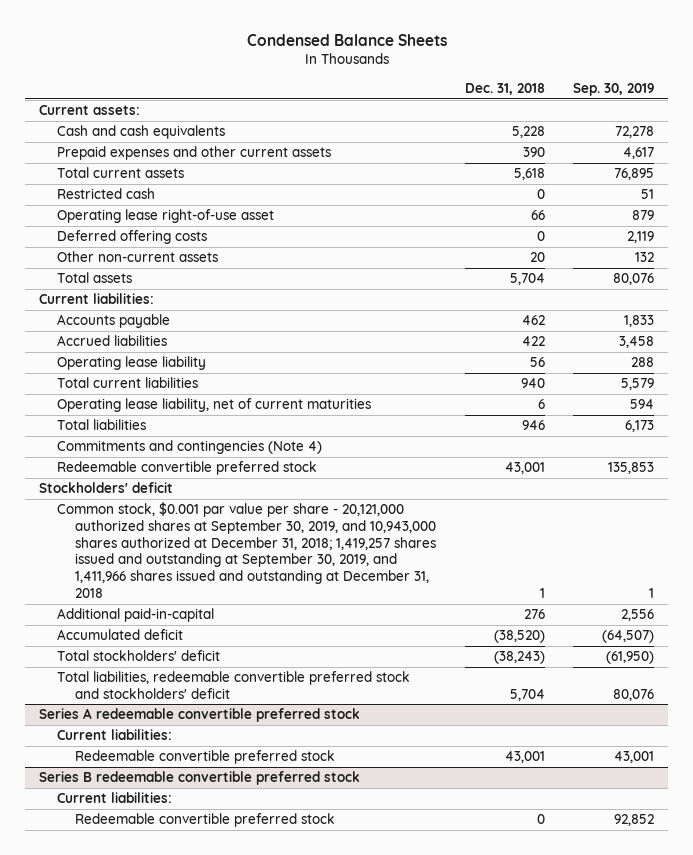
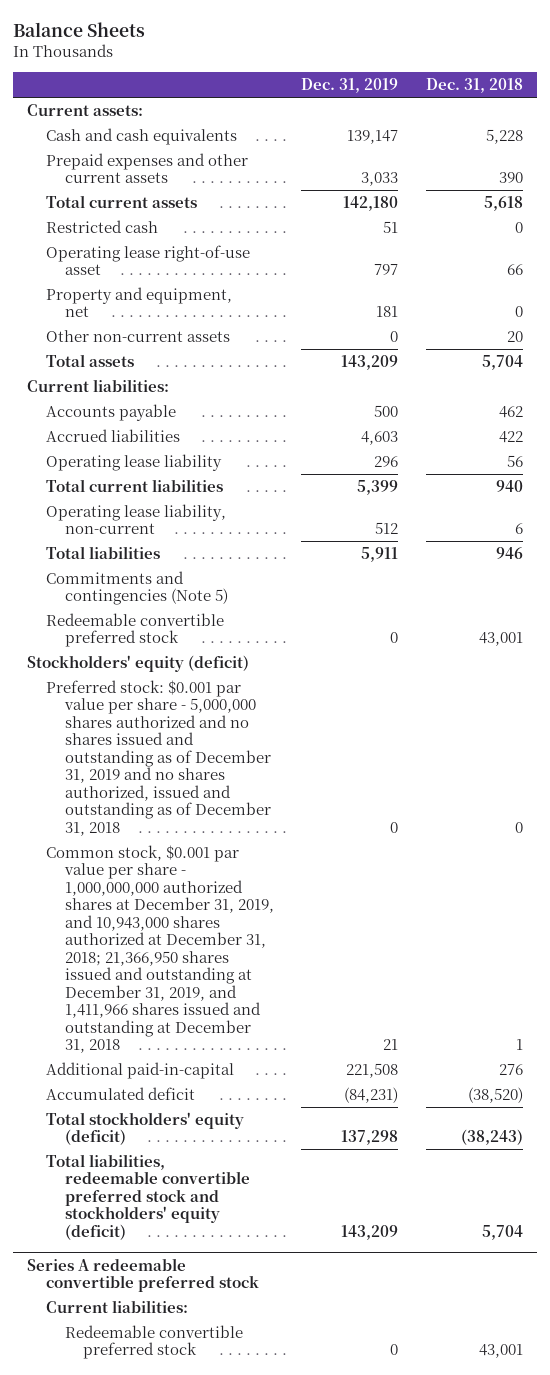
- Condensed Balance Sheets
+ Balance Sheets
- | Dec. 31, 2018 | Sep. 30, 2019
+ | Dec. 31, 2019 | Dec. 31, 2018
- Deferred offering costs | 0 | 2,119
+ Property and equipment, net | 181 | 0
- Operating lease liability, net of current maturities | 6 | 594
+ Operating lease liability, non-current | 512 | 6
- Commitments and contingencies (Note 4)
+ Commitments and contingencies (Note 5)
- Stockholders' deficit
- Common stock, $0.001 par value per share - 20,121,000 authorized shares at September 30, 2019, and 10,943,000 shares authorized at December 31, 2018; 1,419,257 shares issued and outstanding at September 30, 2019, and 1,411,966 shares issued and outstanding at December 31, 2018 | 1 | 1
+ Stockholders' equity (deficit)
+ Preferred stock: $0.001 par value per share - 5,000,000 shares authorized and no shares issued and outstanding as of December 31, 2019 and no shares authorized, issued and outstanding as of December 31, 2018 | 0 | 0
+ Common stock, $0.001 par value per share - 1,000,000,000 authorized shares at December 31, 2019, and 10,943,000 shares authorized at December 31, 2018; 21,366,950 shares issued and outstanding at December 31, 2019, and 1,411,966 shares issued and outstanding at December 31, 2018 | 21 | 1
- Total stockholders' deficit | (38,243) | (61,950)
- Total liabilities, redeemable convertible preferred stock and stockholders' deficit | 5,704 | 80,076
+ Total stockholders' equity (deficit) | 137,298 | (38,243)
+ Total liabilities, redeemable convertible preferred stock and stockholders' equity (deficit) | 143,209 | 5,704
- Series B redeemable convertible preferred stock
- Current liabilities:
- Redeemable convertible preferred stock | 0 | 92,852

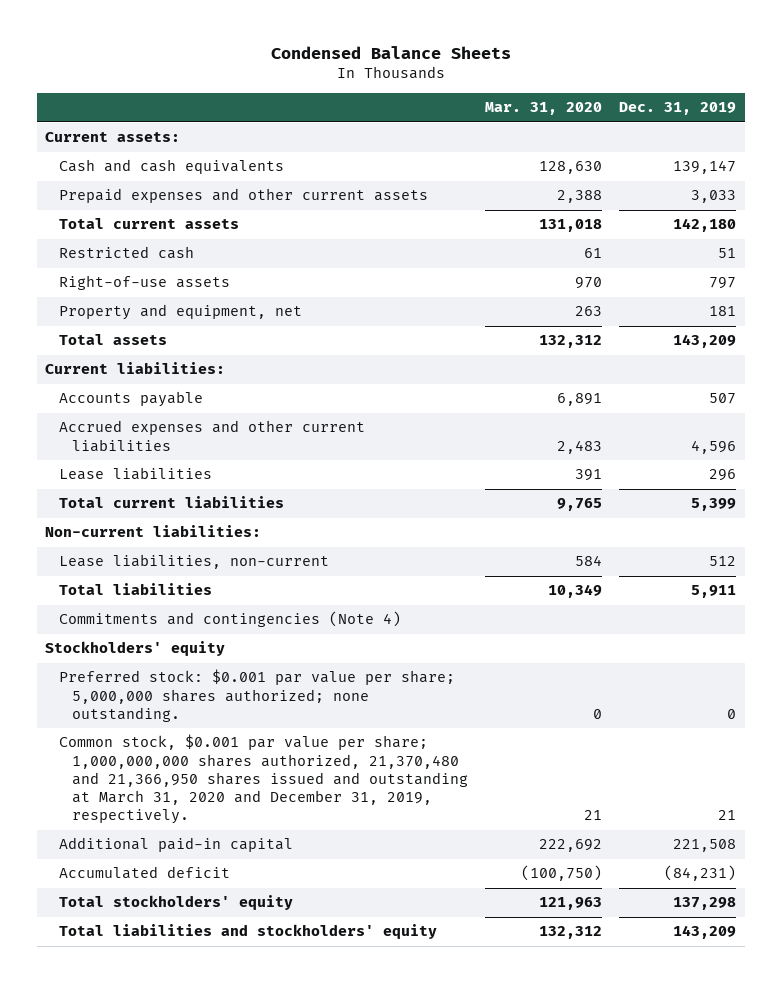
- Balance Sheets
+ Condensed Balance Sheets
- | Dec. 31, 2019 | Dec. 31, 2018
+ | Mar. 31, 2020 | Dec. 31, 2019
- Operating lease right-of-use asset | 797 | 66
+ Right-of-use assets | 970 | 797
- Other non-current assets | 0 | 20
- Accounts payable | 500 | 462
- Accrued liabilities | 4,603 | 422
- Operating lease liability | 296 | 56
+ Accounts payable | 6,891 | 507
+ Accrued expenses and other current liabilities | 2,483 | 4,596
+ Lease liabilities | 391 | 296
- Operating lease liability, non-current | 512 | 6
+ Non-current liabilities:
+ Lease liabilities, non-current | 584 | 512
- Commitments and contingencies (Note 5)
- Redeemable convertible preferred stock | 0 | 43,001
- Stockholders' equity (deficit)
- Preferred stock: $0.001 par value per share - 5,000,000 shares authorized and no shares issued and outstanding as of December 31, 2019 and no shares authorized, issued and outstanding as of December 31, 2018 | 0 | 0
- Common stock, $0.001 par value per share - 1,000,000,000 authorized shares at December 31, 2019, and 10,943,000 shares authorized at December 31, 2018; 21,366,950 shares issued and outstanding at December 31, 2019, and 1,411,966 shares issued and outstanding at December 31, 2018 | 21 | 1
- Additional paid-in-capital | 221,508 | 276
+ Commitments and contingencies (Note 4)
+ Stockholders' equity
+ Preferred stock: $0.001 par value per share; 5,000,000 shares authorized; none outstanding. | 0 | 0
+ Common stock, $0.001 par value per share; 1,000,000,000 shares authorized, 21,370,480 and 21,366,950 shares issued and outstanding at March 31, 2020 and December 31, 2019, respectively. | 21 | 21
+ Additional paid-in capital | 222,692 | 221,508
- Total stockholders' equity (deficit) | 137,298 | (38,243)
- Total liabilities, redeemable convertible preferred stock and stockholders' equity (deficit) | 143,209 | 5,704
- Series A redeemable convertible preferred stock
- Current liabilities:
- Redeemable convertible preferred stock | 0 | 43,001
+ Total stockholders' equity | 121,963 | 137,298
+ Total liabilities and stockholders' equity | 132,312 | 143,209

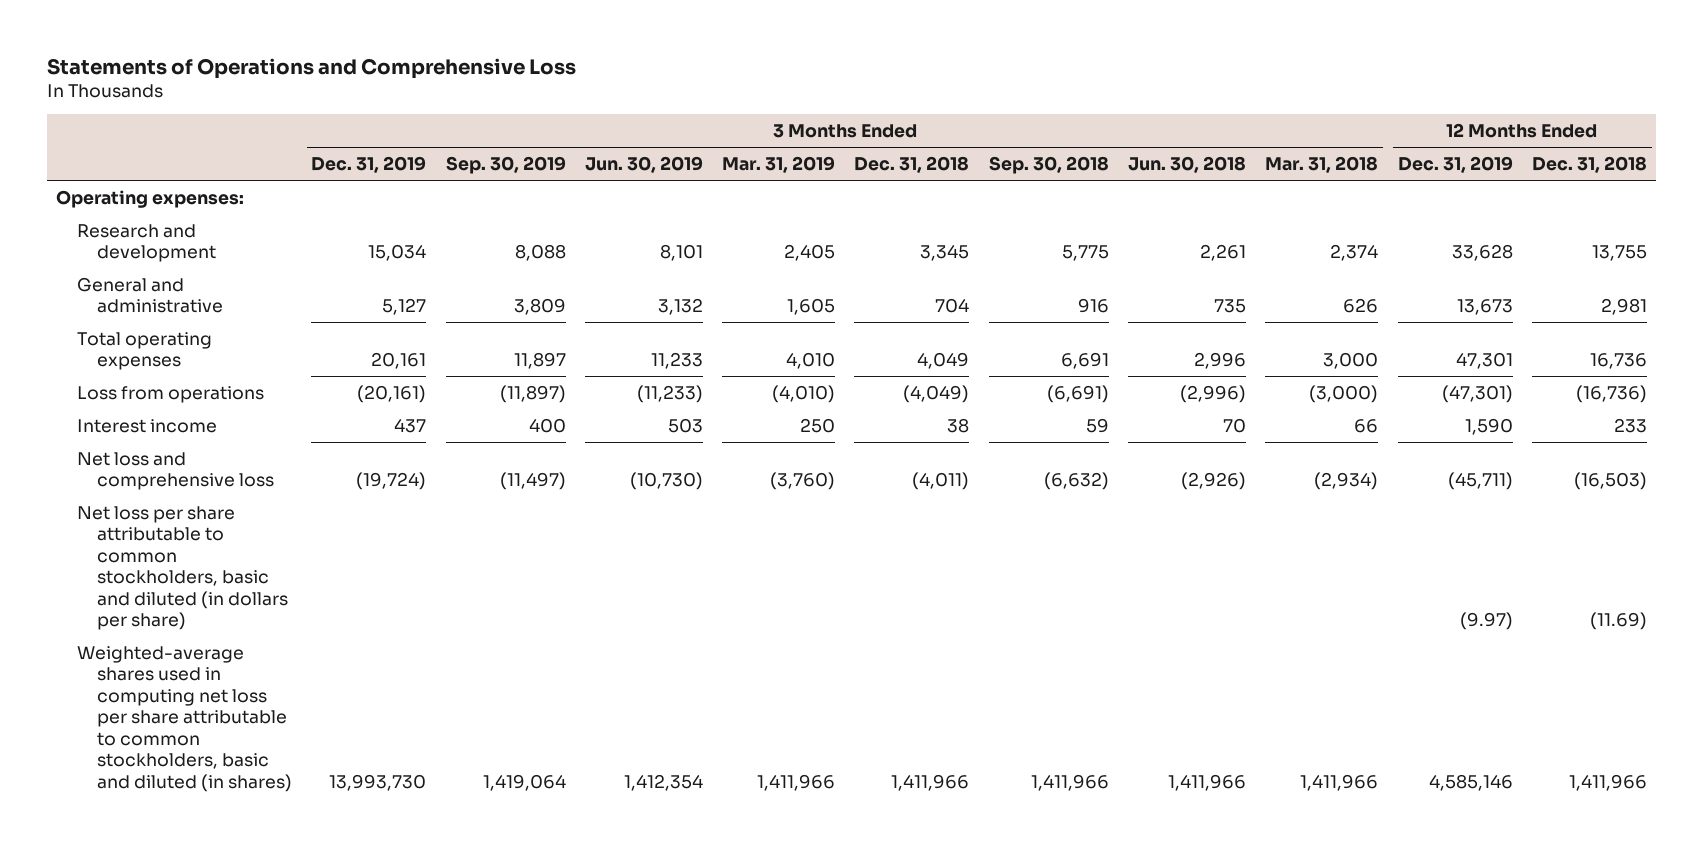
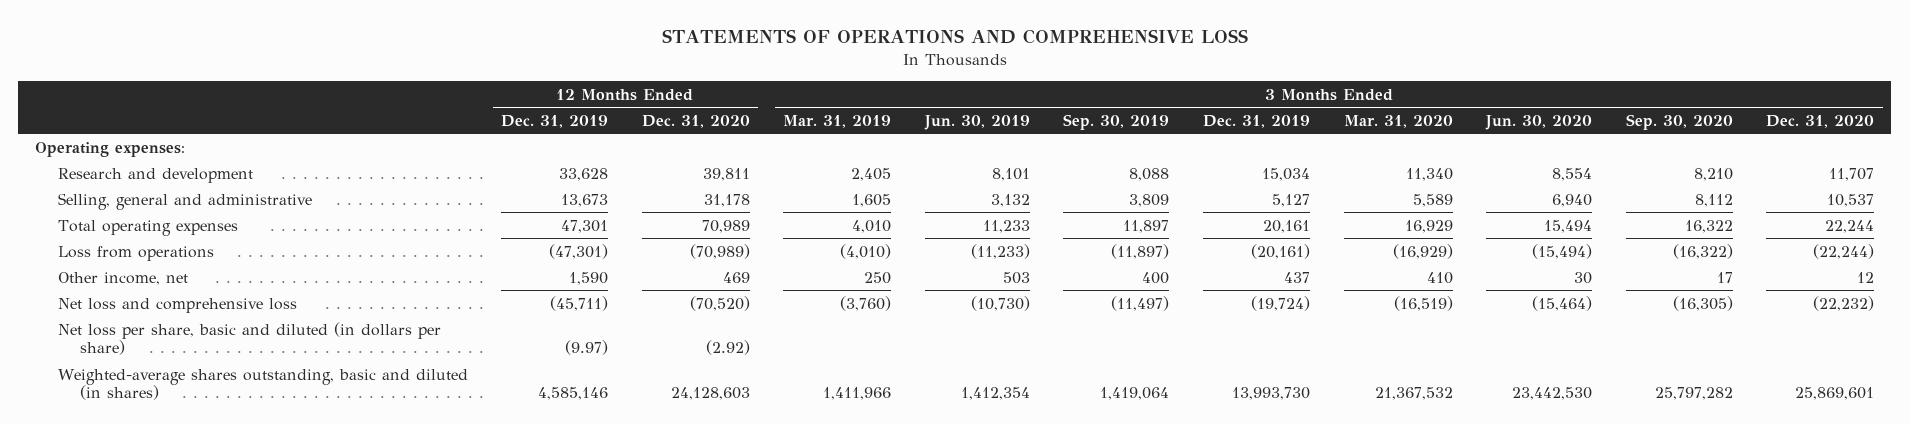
- Statements of Operations and Comprehensive Loss
+ STATEMENTS OF OPERATIONS AND COMPREHENSIVE LOSS
- | 3 Months Ended Dec. 31, 2019 | 3 Months Ended Sep. 30, 2019 | 3 Months Ended Jun. 30, 2019 | 3 Months Ended Mar. 31, 2019 | 3 Months Ended Dec. 31, 2018 | 3 Months Ended Sep. 30, 2018 | 3 Months Ended Jun. 30, 2018 | 3 Months Ended Mar. 31, 2018 | 12 Months Ended Dec. 31, 2019 | 12 Months Ended Dec. 31, 2018
+ | 12 Months Ended Dec. 31, 2019 | 12 Months Ended Dec. 31, 2020 | 3 Months Ended Mar. 31, 2019 | 3 Months Ended Jun. 30, 2019 | 3 Months Ended Sep. 30, 2019 | 3 Months Ended Dec. 31, 2019 | 3 Months Ended Mar. 31, 2020 | 3 Months Ended Jun. 30, 2020 | 3 Months Ended Sep. 30, 2020 | 3 Months Ended Dec. 31, 2020
- General and administrative | 5,127 | 3,809 | 3,132 | 1,605 | 704 | 916 | 735 | 626 | 13,673 | 2,981
+ Selling, general and administrative | 13,673 | 31,178 | 1,605 | 3,132 | 3,809 | 5,127 | 5,589 | 6,940 | 8,112 | 10,537
- Interest income | 437 | 400 | 503 | 250 | 38 | 59 | 70 | 66 | 1,590 | 233
+ Other income, net | 1,590 | 469 | 250 | 503 | 400 | 437 | 410 | 30 | 17 | 12
- Net loss per share attributable to common stockholders, basic and diluted (in dollars per share) | | | | | | | | | (9.97) | (11.69)
- Weighted-average shares used in computing net loss per share attributable to common stockholders, basic and diluted (in shares) | 13,993,730 | 1,419,064 | 1,412,354 | 1,411,966 | 1,411,966 | 1,411,966 | 1,411,966 | 1,411,966 | 4,585,146 | 1,411,966
+ Net loss per share, basic and diluted (in dollars per share) | (9.97) | (2.92) | | | | | | | |
+ Weighted-average shares outstanding, basic and diluted (in shares) | 4,585,146 | 24,128,603 | 1,411,966 | 1,412,354 | 1,419,064 | 13,993,730 | 21,367,532 | 23,442,530 | 25,797,282 | 25,869,601

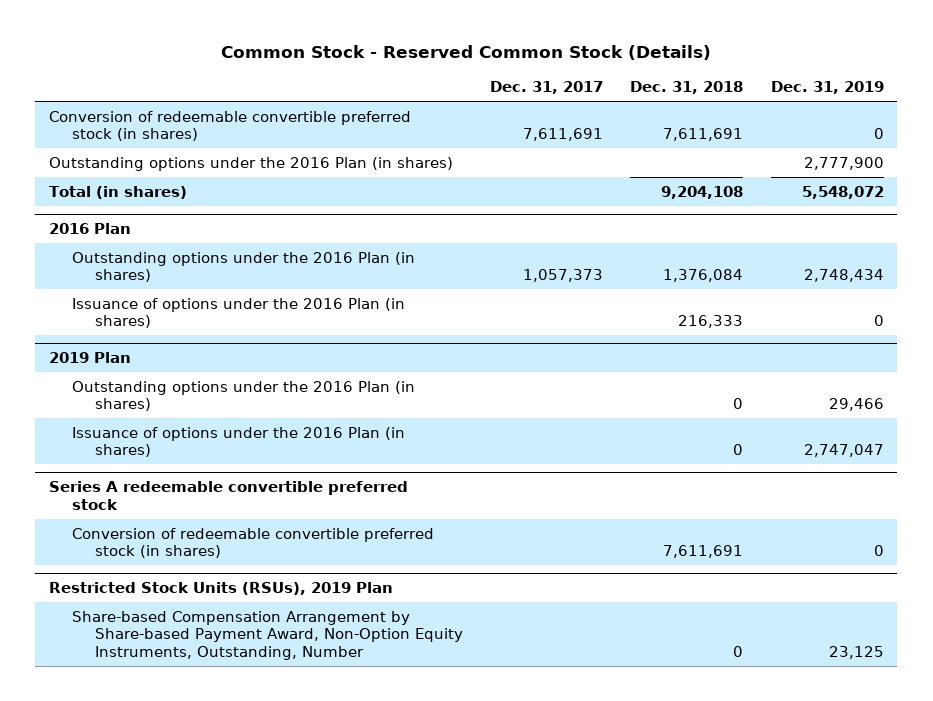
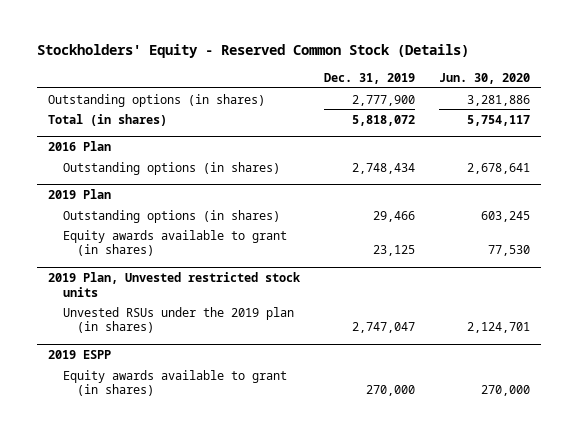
- Common Stock - Reserved Common Stock (Details)
+ Stockholders' Equity - Reserved Common Stock (Details)
- | Dec. 31, 2017 | Dec. 31, 2018 | Dec. 31, 2019
+ | Dec. 31, 2019 | Jun. 30, 2020
- Conversion of redeemable convertible preferred stock (in shares) | 7,611,691 | 7,611,691 | 0
- Outstanding options under the 2016 Plan (in shares) | | | 2,777,900
- Total (in shares) | | 9,204,108 | 5,548,072
+ Outstanding options (in shares) | 2,777,900 | 3,281,886
+ Total (in shares) | 5,818,072 | 5,754,117
@ 2016 Plan
- Outstanding options under the 2016 Plan (in shares) | 1,057,373 | 1,376,084 | 2,748,434
- Issuance of options under the 2016 Plan (in shares) | | 216,333 | 0
+ Outstanding options (in shares) | 2,748,434 | 2,678,641
@ 2019 Plan
- Outstanding options under the 2016 Plan (in shares) | | 0 | 29,466
- Issuance of options under the 2016 Plan (in shares) | | 0 | 2,747,047
- Series A redeemable convertible preferred stock
- Conversion of redeemable convertible preferred stock (in shares) | | 7,611,691 | 0
- Restricted Stock Units (RSUs), 2019 Plan
- Share-based Compensation Arrangement by Share-based Payment Award, Non-Option Equity Instruments, Outstanding, Number | | 0 | 23,125
@ 2019 Plan
+ Outstanding options (in shares) | 29,466 | 603,245
+ Equity awards available to grant (in shares) | 23,125 | 77,530
+ 2019 Plan, Unvested restricted stock units
+ Unvested RSUs under the 2019 plan (in shares) | 2,747,047 | 2,124,701
+ 2019 ESPP
+ Equity awards available to grant (in shares) | 270,000 | 270,000

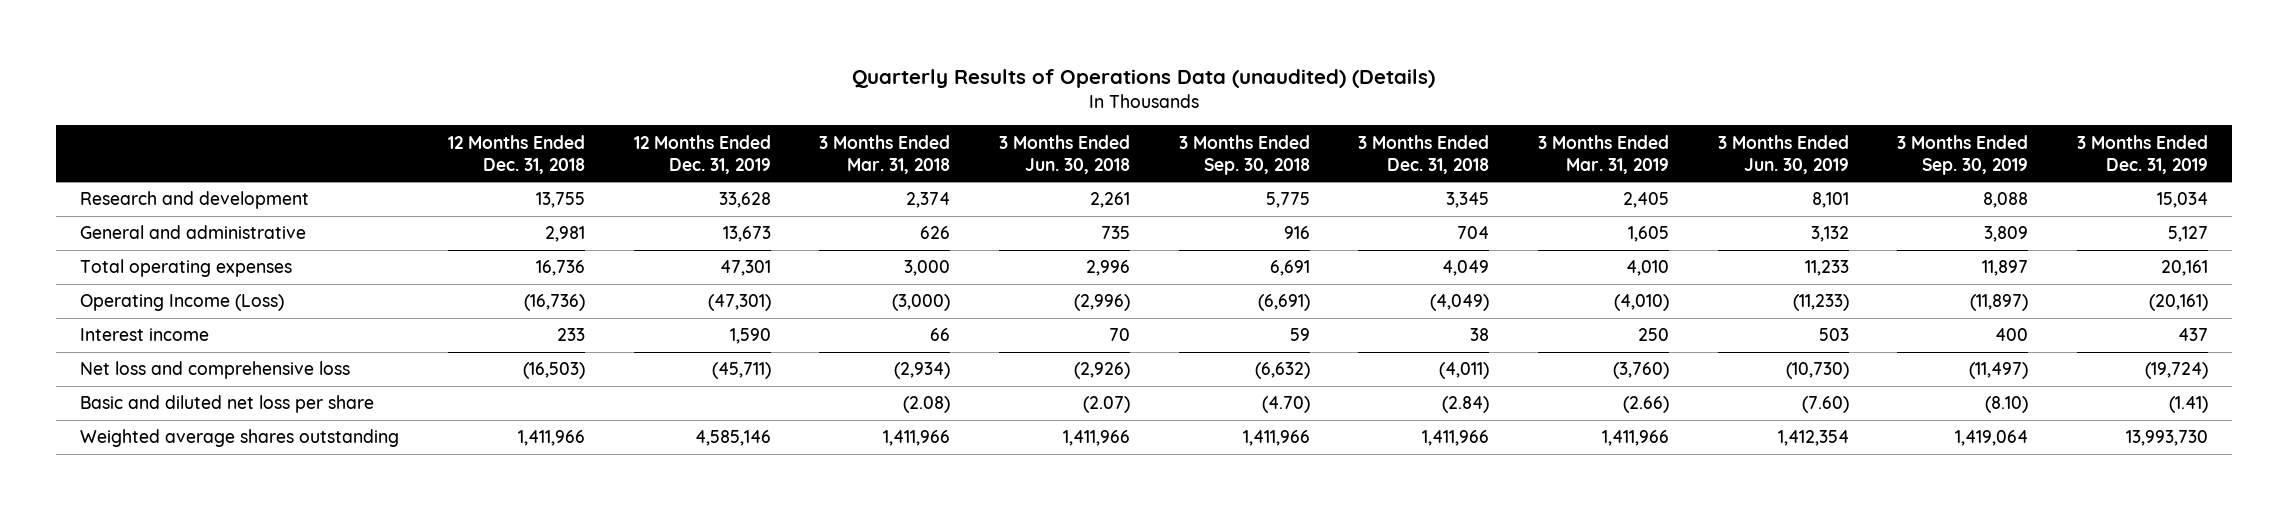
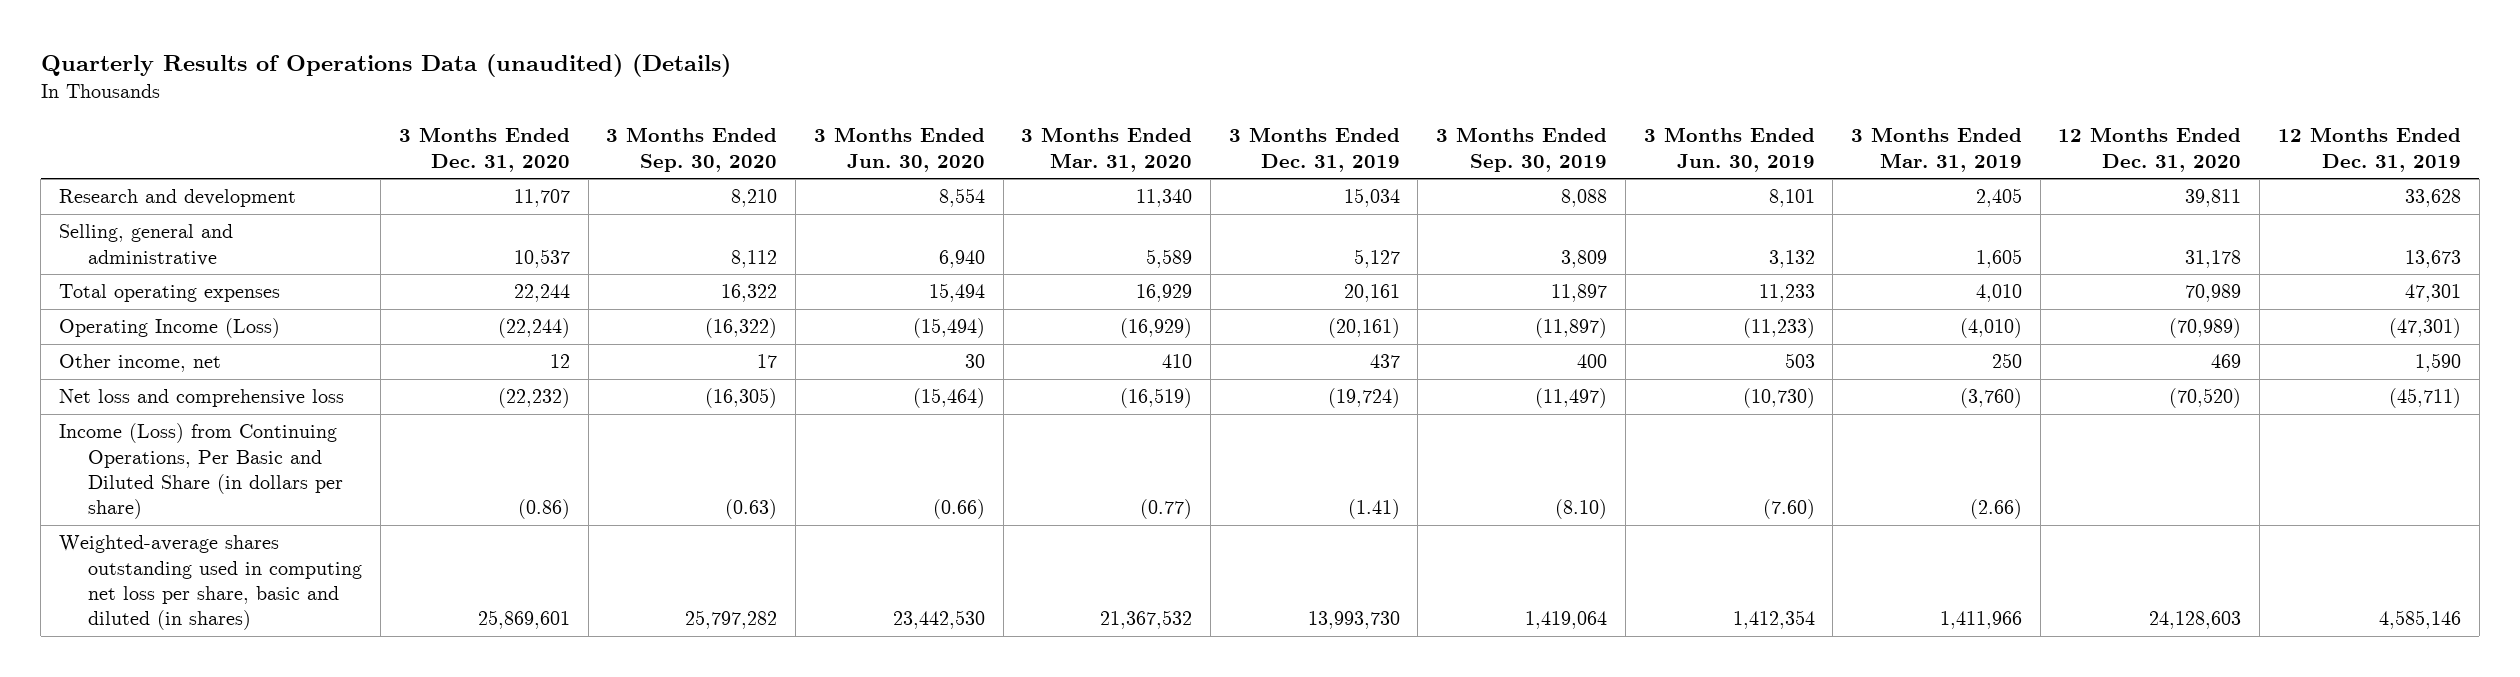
- | 12 Months Ended Dec. 31, 2018 | 12 Months Ended Dec. 31, 2019 | 3 Months Ended Mar. 31, 2018 | 3 Months Ended Jun. 30, 2018 | 3 Months Ended Sep. 30, 2018 | 3 Months Ended Dec. 31, 2018 | 3 Months Ended Mar. 31, 2019 | 3 Months Ended Jun. 30, 2019 | 3 Months Ended Sep. 30, 2019 | 3 Months Ended Dec. 31, 2019
+ | 3 Months Ended Dec. 31, 2020 | 3 Months Ended Sep. 30, 2020 | 3 Months Ended Jun. 30, 2020 | 3 Months Ended Mar. 31, 2020 | 3 Months Ended Dec. 31, 2019 | 3 Months Ended Sep. 30, 2019 | 3 Months Ended Jun. 30, 2019 | 3 Months Ended Mar. 31, 2019 | 12 Months Ended Dec. 31, 2020 | 12 Months Ended Dec. 31, 2019
- General and administrative | 2,981 | 13,673 | 626 | 735 | 916 | 704 | 1,605 | 3,132 | 3,809 | 5,127
+ Selling, general and administrative | 10,537 | 8,112 | 6,940 | 5,589 | 5,127 | 3,809 | 3,132 | 1,605 | 31,178 | 13,673
- Interest income | 233 | 1,590 | 66 | 70 | 59 | 38 | 250 | 503 | 400 | 437
+ Other income, net | 12 | 17 | 30 | 410 | 437 | 400 | 503 | 250 | 469 | 1,590
- Basic and diluted net loss per share | | | (2.08) | (2.07) | (4.70) | (2.84) | (2.66) | (7.60) | (8.10) | (1.41)
- Weighted average shares outstanding | 1,411,966 | 4,585,146 | 1,411,966 | 1,411,966 | 1,411,966 | 1,411,966 | 1,411,966 | 1,412,354 | 1,419,064 | 13,993,730
+ Income (Loss) from Continuing Operations, Per Basic and Diluted Share (in dollars per share) | (0.86) | (0.63) | (0.66) | (0.77) | (1.41) | (8.10) | (7.60) | (2.66) | |
+ Weighted-average shares outstanding used in computing net loss per share, basic and diluted (in shares) | 25,869,601 | 25,797,282 | 23,442,530 | 21,367,532 | 13,993,730 | 1,419,064 | 1,412,354 | 1,411,966 | 24,128,603 | 4,585,146

